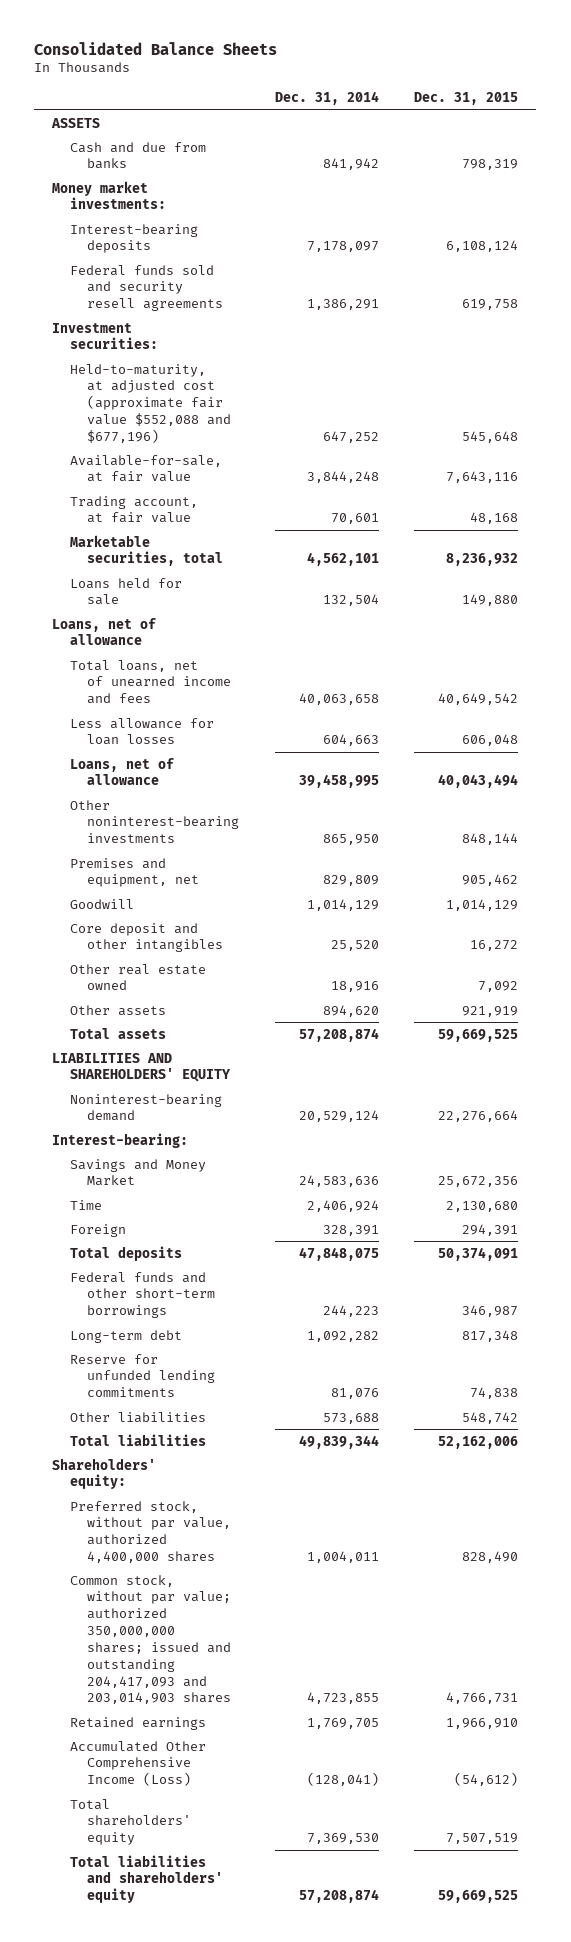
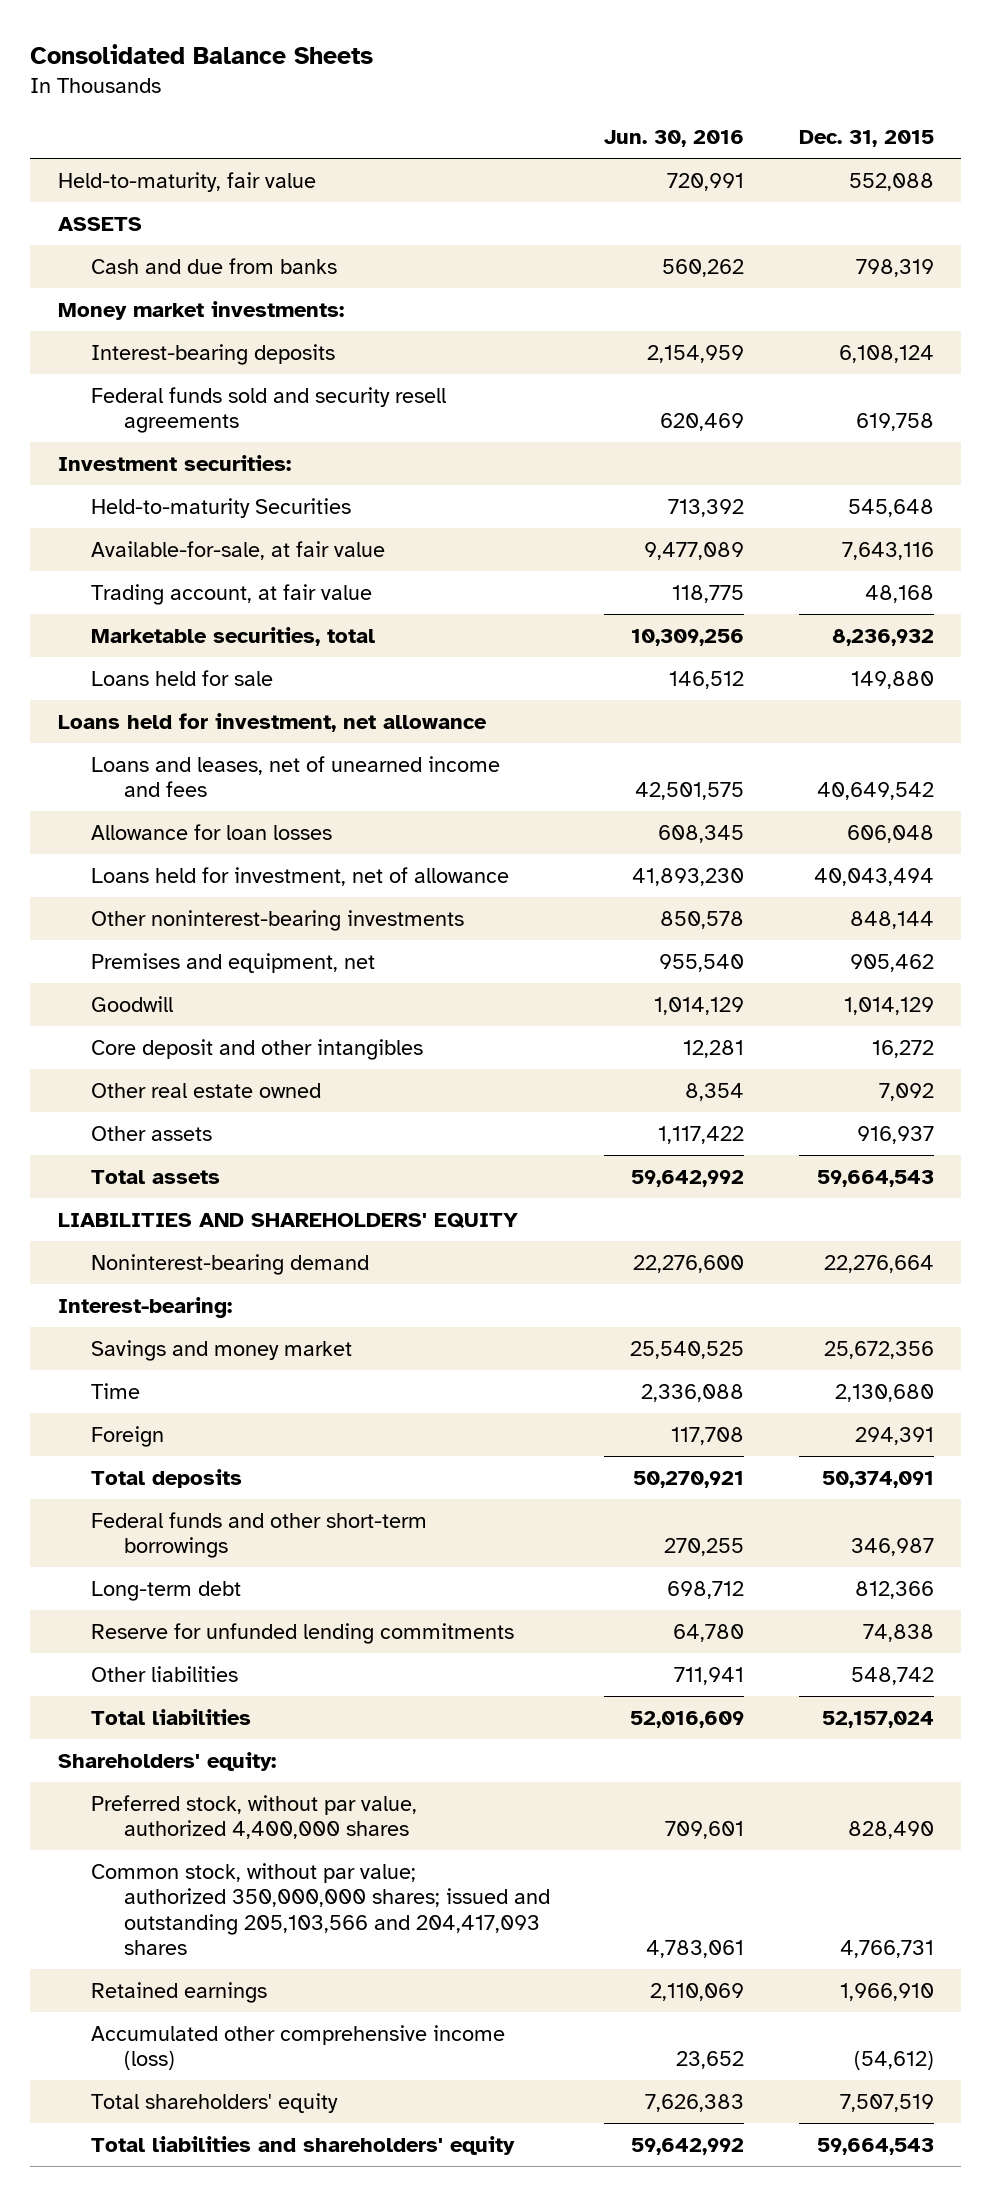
- | Dec. 31, 2014 | Dec. 31, 2015
+ | Jun. 30, 2016 | Dec. 31, 2015
+ Held-to-maturity, fair value | 720,991 | 552,088
- Held-to-maturity, at adjusted cost (approximate fair value $552,088 and $677,196) | 647,252 | 545,648
+ Held-to-maturity Securities | 713,392 | 545,648
- Loans, net of allowance
- Total loans, net of unearned income and fees | 40,063,658 | 40,649,542
- Less allowance for loan losses | 604,663 | 606,048
- Loans, net of allowance | 39,458,995 | 40,043,494
+ Loans held for investment, net allowance
+ Loans and leases, net of unearned income and fees | 42,501,575 | 40,649,542
+ Allowance for loan losses | 608,345 | 606,048
+ Loans held for investment, net of allowance | 41,893,230 | 40,043,494
- Other assets | 894,620 | 921,919
- Total assets | 57,208,874 | 59,669,525
+ Other assets | 1,117,422 | 916,937
+ Total assets | 59,642,992 | 59,664,543
- Savings and Money Market | 24,583,636 | 25,672,356
+ Savings and money market | 25,540,525 | 25,672,356
- Long-term debt | 1,092,282 | 817,348
+ Long-term debt | 698,712 | 812,366
- Total liabilities | 49,839,344 | 52,162,006
+ Total liabilities | 52,016,609 | 52,157,024
- Common stock, without par value; authorized 350,000,000 shares; issued and outstanding 204,417,093 and 203,014,903 shares | 4,723,855 | 4,766,731
+ Common stock, without par value; authorized 350,000,000 shares; issued and outstanding 205,103,566 and 204,417,093 shares | 4,783,061 | 4,766,731
- Accumulated Other Comprehensive Income (Loss) | (128,041) | (54,612)
+ Accumulated other comprehensive income (loss) | 23,652 | (54,612)
- Total liabilities and shareholders' equity | 57,208,874 | 59,669,525
+ Total liabilities and shareholders' equity | 59,642,992 | 59,664,543

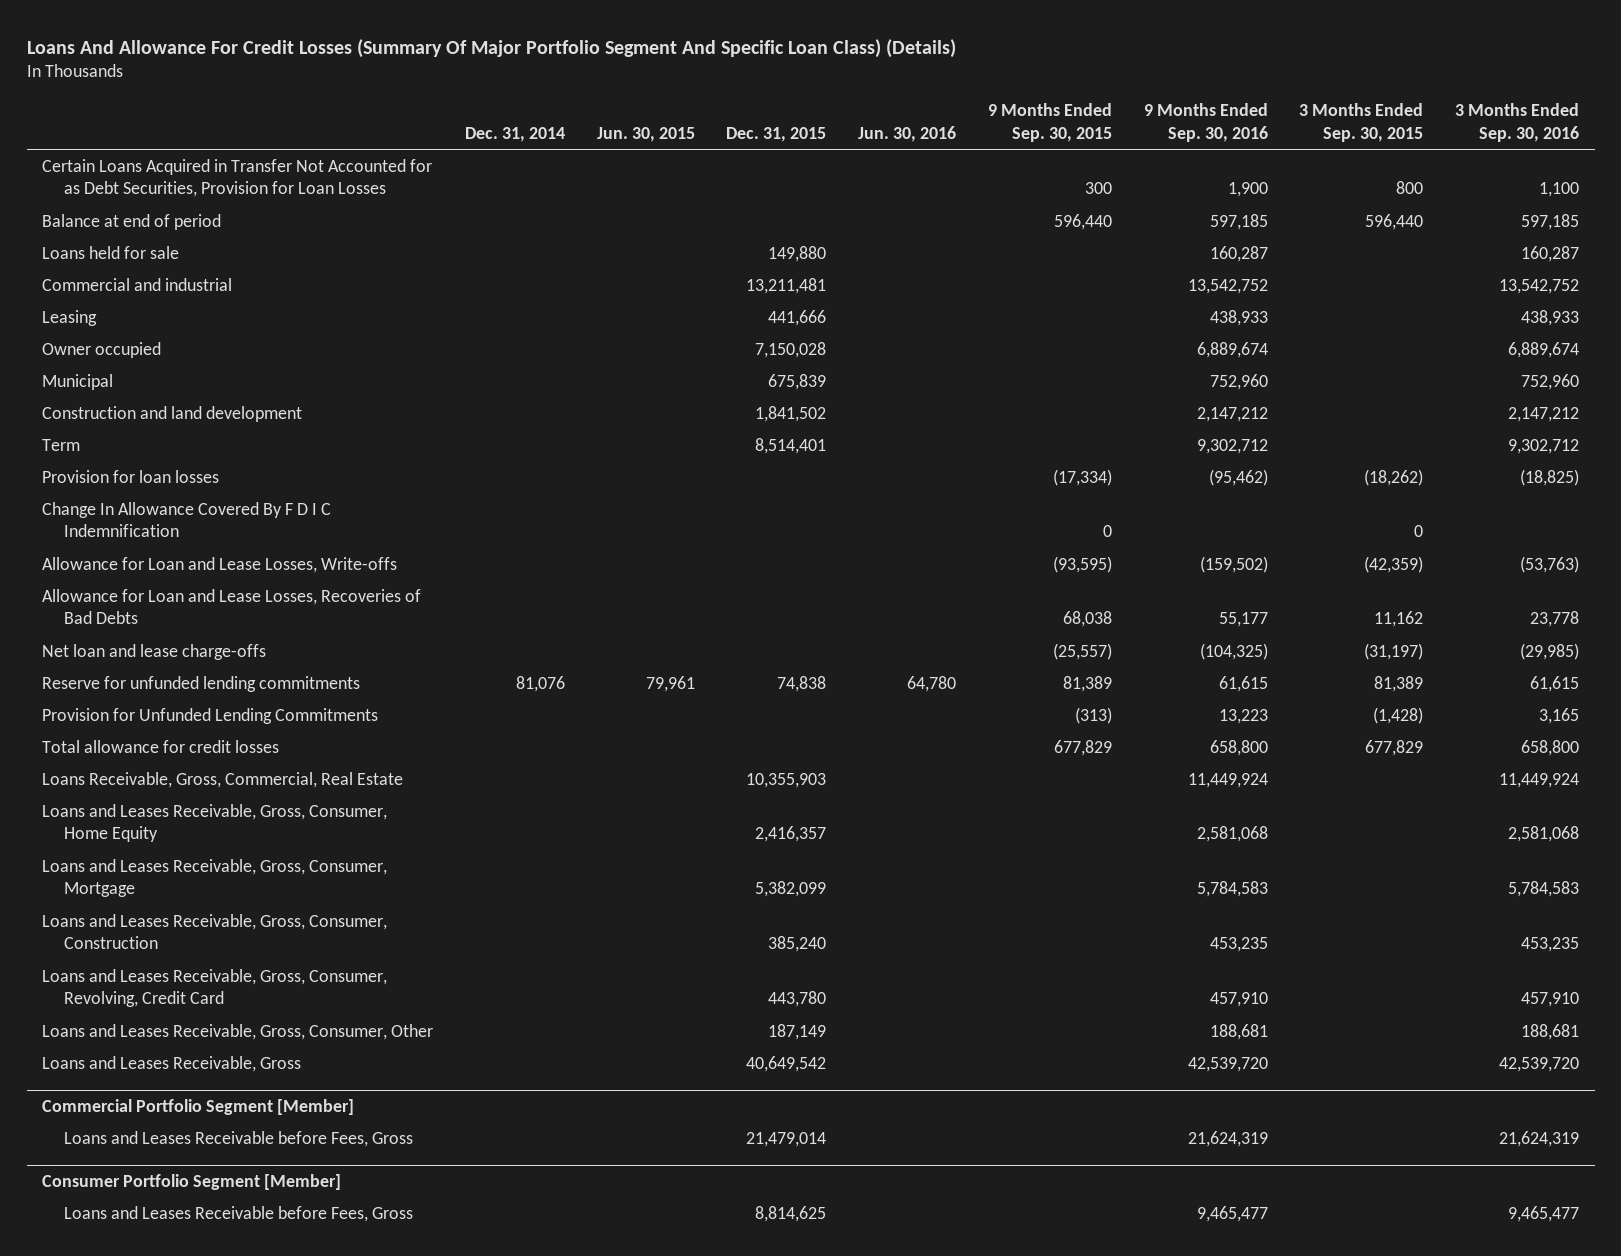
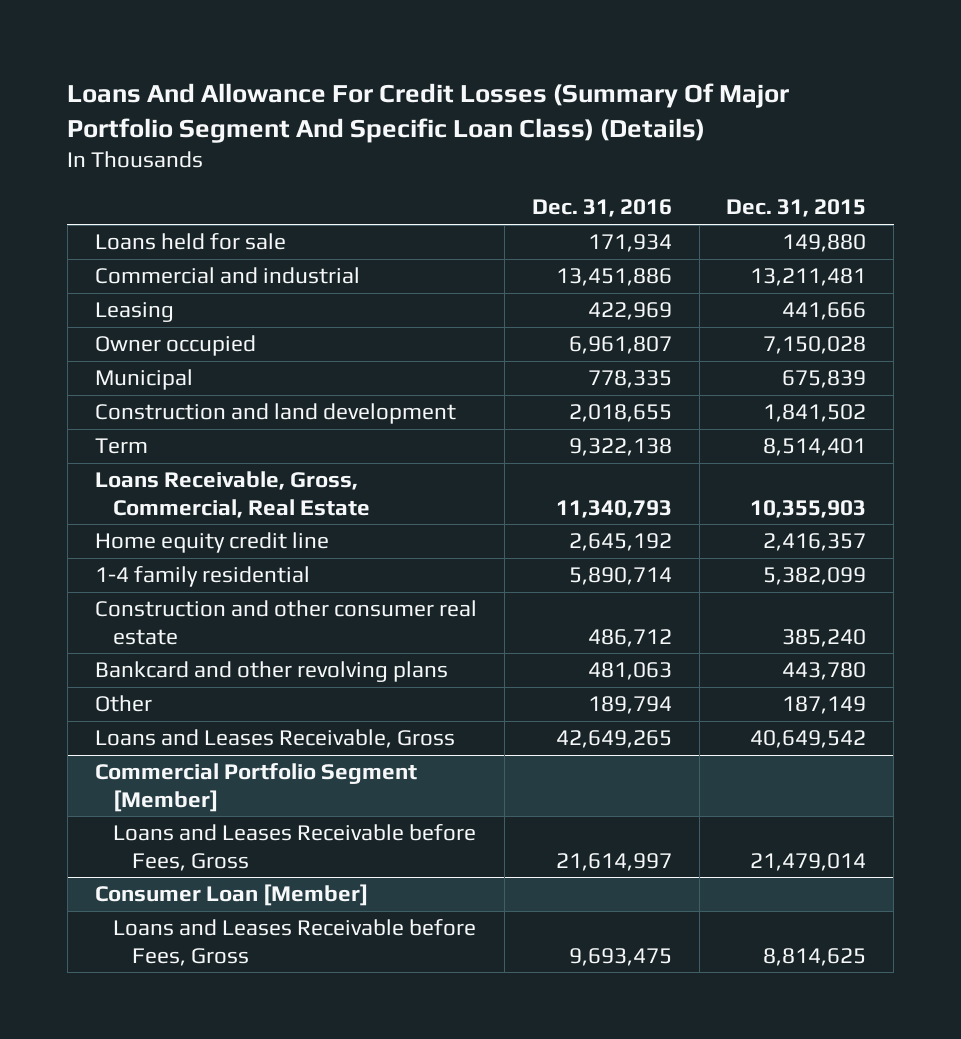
- | Dec. 31, 2014 | Jun. 30, 2015 | Dec. 31, 2015 | Jun. 30, 2016 | 9 Months Ended Sep. 30, 2015 | 9 Months Ended Sep. 30, 2016 | 3 Months Ended Sep. 30, 2015 | 3 Months Ended Sep. 30, 2016
+ | Dec. 31, 2016 | Dec. 31, 2015
- Certain Loans Acquired in Transfer Not Accounted for as Debt Securities, Provision for Loan Losses | | | | | 300 | 1,900 | 800 | 1,100
- Balance at end of period | | | | | 596,440 | 597,185 | 596,440 | 597,185
- Provision for loan losses | | | | | (17,334) | (95,462) | (18,262) | (18,825)
- Change In Allowance Covered By F D I C Indemnification | | | | | 0 | | 0 |
- Allowance for Loan and Lease Losses, Write-offs | | | | | (93,595) | (159,502) | (42,359) | (53,763)
- Allowance for Loan and Lease Losses, Recoveries of Bad Debts | | | | | 68,038 | 55,177 | 11,162 | 23,778
- Net loan and lease charge-offs | | | | | (25,557) | (104,325) | (31,197) | (29,985)
- Reserve for unfunded lending commitments | 81,076 | 79,961 | 74,838 | 64,780 | 81,389 | 61,615 | 81,389 | 61,615
- Provision for Unfunded Lending Commitments | | | | | (313) | 13,223 | (1,428) | 3,165
- Total allowance for credit losses | | | | | 677,829 | 658,800 | 677,829 | 658,800
- Loans and Leases Receivable, Gross, Consumer, Home Equity | | | 2,416,357 | | | 2,581,068 | | 2,581,068
- Loans and Leases Receivable, Gross, Consumer, Mortgage | | | 5,382,099 | | | 5,784,583 | | 5,784,583
- Loans and Leases Receivable, Gross, Consumer, Construction | | | 385,240 | | | 453,235 | | 453,235
- Loans and Leases Receivable, Gross, Consumer, Revolving, Credit Card | | | 443,780 | | | 457,910 | | 457,910
- Loans and Leases Receivable, Gross, Consumer, Other | | | 187,149 | | | 188,681 | | 188,681
+ Home equity credit line | 2,645,192 | 2,416,357
+ 1-4 family residential | 5,890,714 | 5,382,099
+ Construction and other consumer real estate | 486,712 | 385,240
+ Bankcard and other revolving plans | 481,063 | 443,780
+ Other | 189,794 | 187,149
- Consumer Portfolio Segment [Member]
+ Consumer Loan [Member]

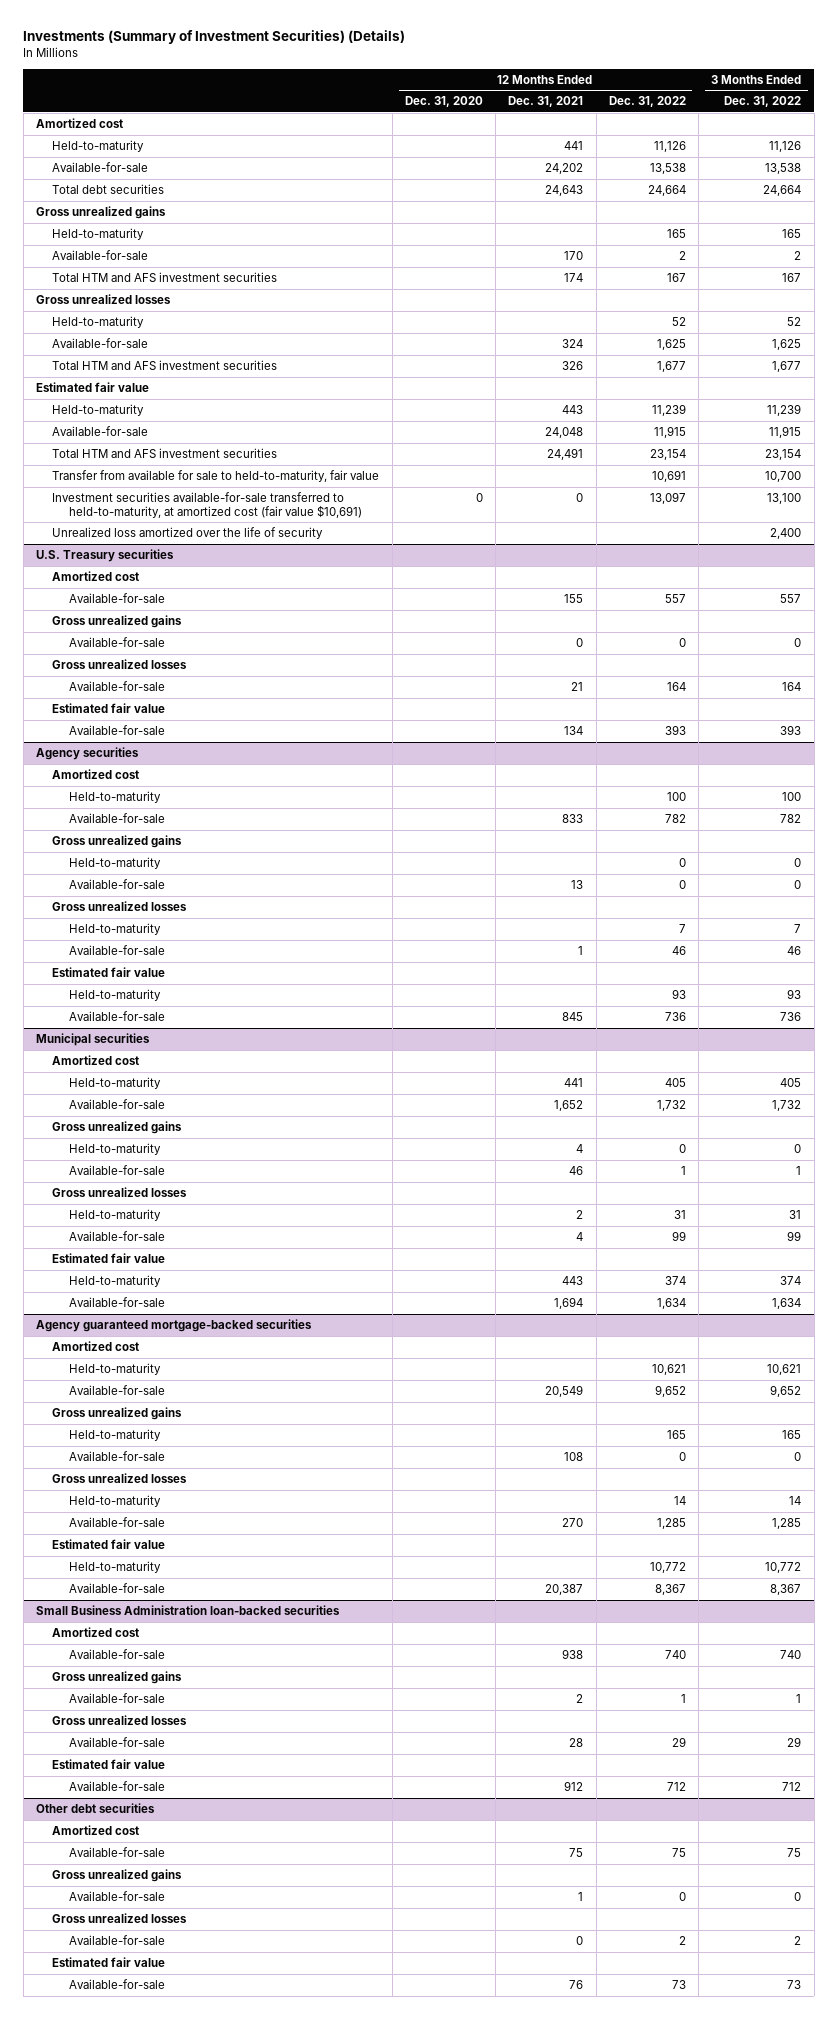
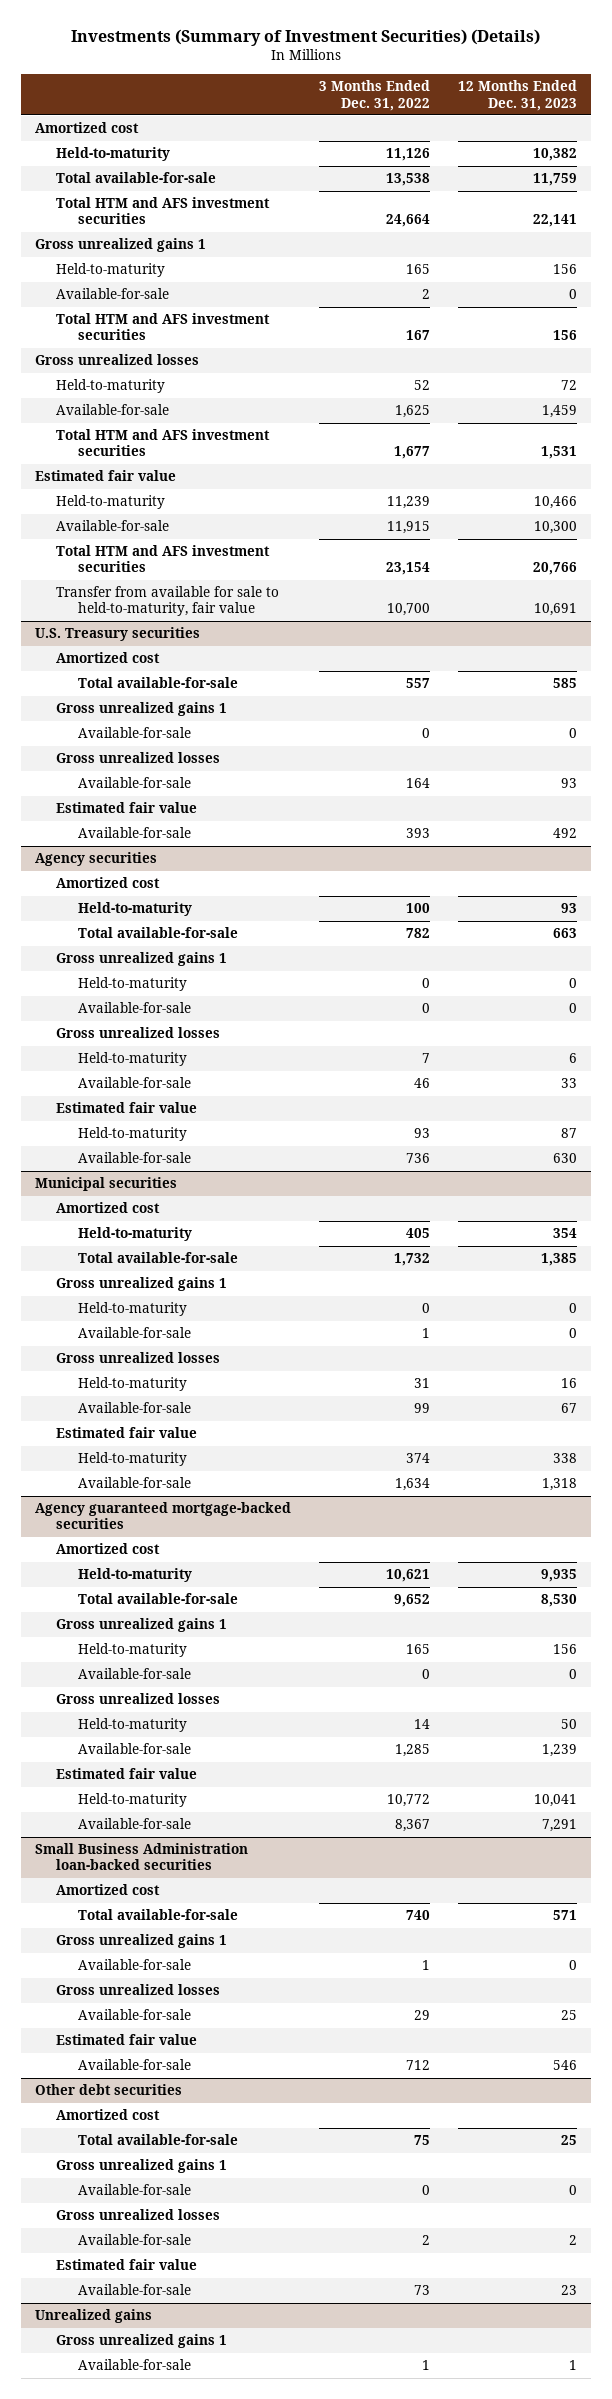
- | 12 Months Ended Dec. 31, 2020 | 12 Months Ended Dec. 31, 2021 | 12 Months Ended Dec. 31, 2022 | 3 Months Ended Dec. 31, 2022
+ | 3 Months Ended Dec. 31, 2022 | 12 Months Ended Dec. 31, 2023
- Available-for-sale | | 24,202 | 13,538 | 13,538
- Total debt securities | | 24,643 | 24,664 | 24,664
- Gross unrealized gains
+ Total available-for-sale | 13,538 | 11,759
+ Total HTM and AFS investment securities | 24,664 | 22,141
+ Gross unrealized gains 1
- Investment securities available-for-sale transferred to held-to-maturity, at amortized cost (fair value $10,691) | 0 | 0 | 13,097 | 13,100
- Unrealized loss amortized over the life of security | | | | 2,400
@ U.S. Treasury securities
- Available-for-sale | | 155 | 557 | 557
- Gross unrealized gains
+ Total available-for-sale | 557 | 585
+ Gross unrealized gains 1
@ Agency securities
- Available-for-sale | | 833 | 782 | 782
- Gross unrealized gains
+ Total available-for-sale | 782 | 663
+ Gross unrealized gains 1
@ Municipal securities
- Available-for-sale | | 1,652 | 1,732 | 1,732
- Gross unrealized gains
+ Total available-for-sale | 1,732 | 1,385
+ Gross unrealized gains 1
@ Agency guaranteed mortgage-backed securities
- Available-for-sale | | 20,549 | 9,652 | 9,652
- Gross unrealized gains
+ Total available-for-sale | 9,652 | 8,530
+ Gross unrealized gains 1
@ Small Business Administration loan-backed securities
- Available-for-sale | | 938 | 740 | 740
- Gross unrealized gains
+ Total available-for-sale | 740 | 571
+ Gross unrealized gains 1
@ Other debt securities
- Available-for-sale | | 75 | 75 | 75
- Gross unrealized gains
+ Total available-for-sale | 75 | 25
+ Gross unrealized gains 1
+ Unrealized gains
+ Gross unrealized gains 1
+ Available-for-sale | 1 | 1

